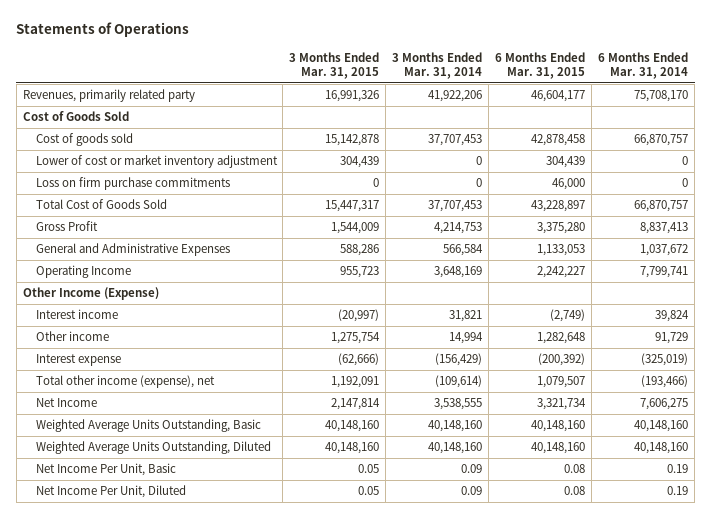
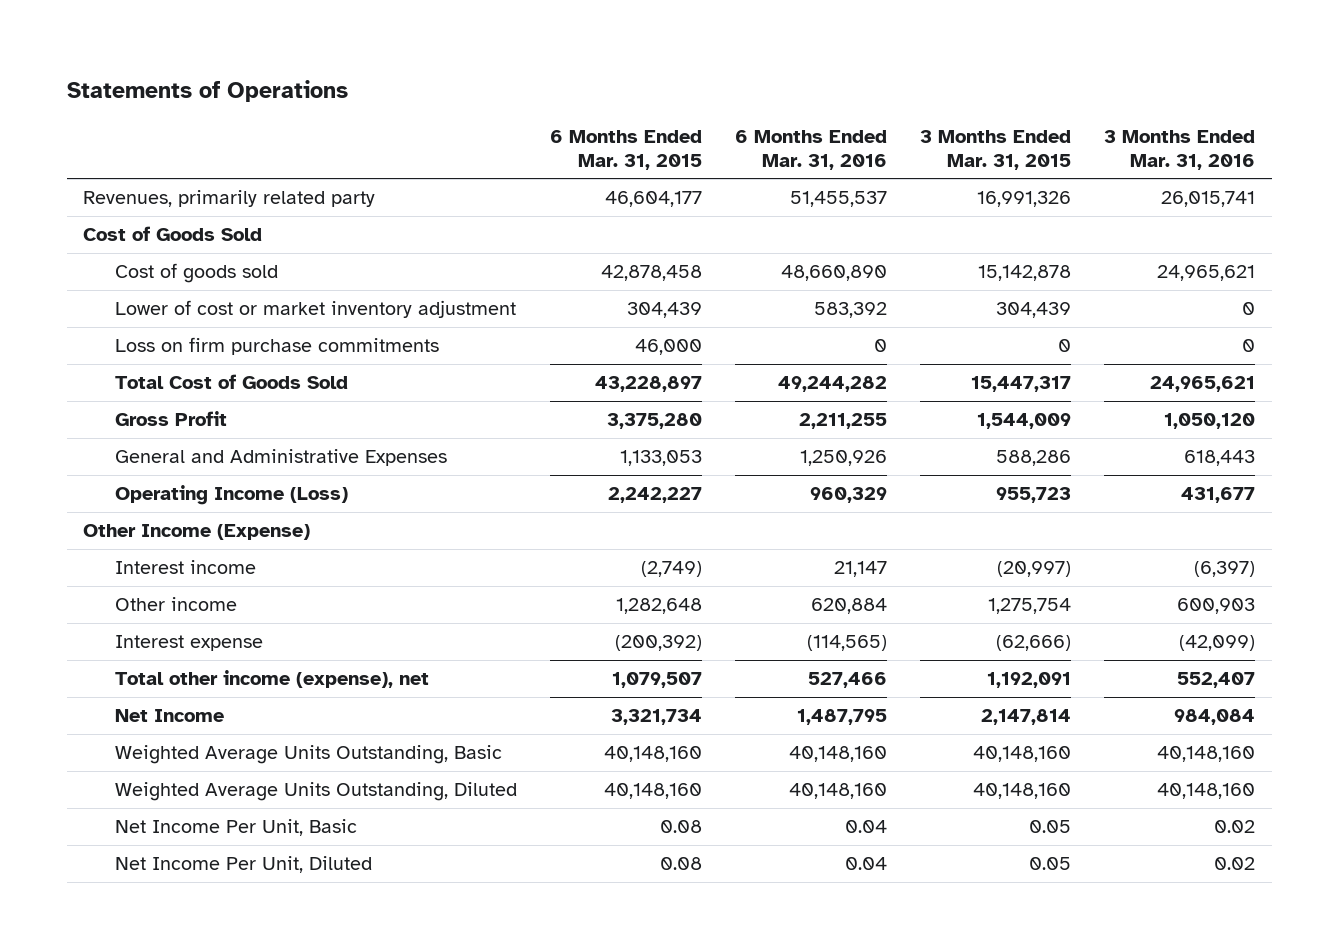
- | 3 Months Ended Mar. 31, 2015 | 3 Months Ended Mar. 31, 2014 | 6 Months Ended Mar. 31, 2015 | 6 Months Ended Mar. 31, 2014
+ | 6 Months Ended Mar. 31, 2015 | 6 Months Ended Mar. 31, 2016 | 3 Months Ended Mar. 31, 2015 | 3 Months Ended Mar. 31, 2016
- Operating Income | 955,723 | 3,648,169 | 2,242,227 | 7,799,741
+ Operating Income (Loss) | 2,242,227 | 960,329 | 955,723 | 431,677

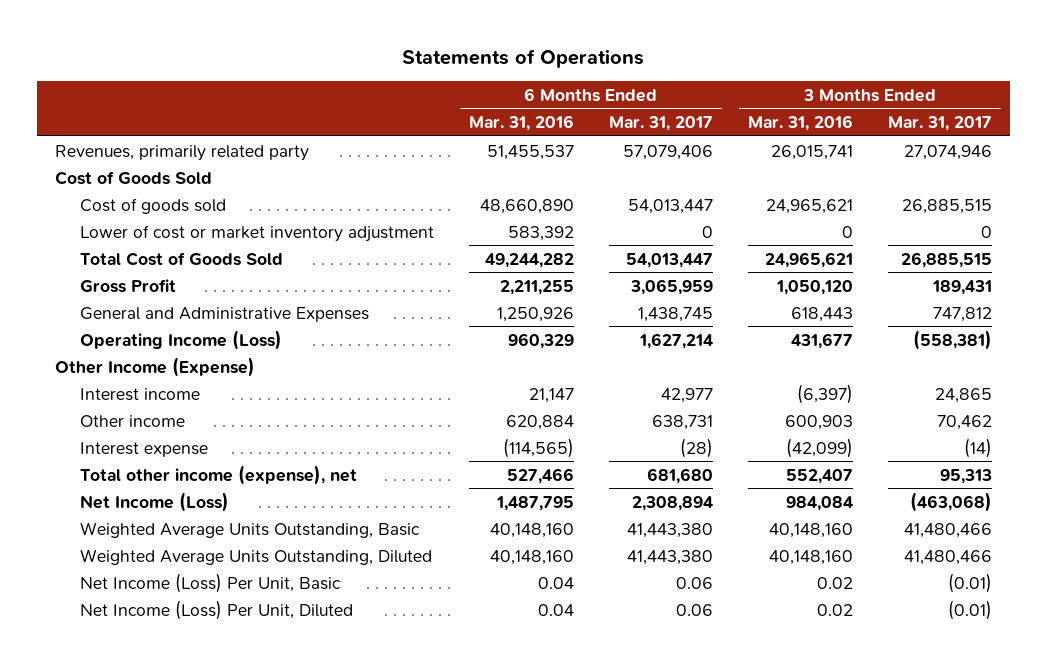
- | 6 Months Ended Mar. 31, 2015 | 6 Months Ended Mar. 31, 2016 | 3 Months Ended Mar. 31, 2015 | 3 Months Ended Mar. 31, 2016
+ | 6 Months Ended Mar. 31, 2016 | 6 Months Ended Mar. 31, 2017 | 3 Months Ended Mar. 31, 2016 | 3 Months Ended Mar. 31, 2017
- Loss on firm purchase commitments | 46,000 | 0 | 0 | 0
- Net Income | 3,321,734 | 1,487,795 | 2,147,814 | 984,084
+ Net Income (Loss) | 1,487,795 | 2,308,894 | 984,084 | (463,068)
- Net Income Per Unit, Basic | 0.08 | 0.04 | 0.05 | 0.02
- Net Income Per Unit, Diluted | 0.08 | 0.04 | 0.05 | 0.02
+ Net Income (Loss) Per Unit, Basic | 0.04 | 0.06 | 0.02 | (0.01)
+ Net Income (Loss) Per Unit, Diluted | 0.04 | 0.06 | 0.02 | (0.01)

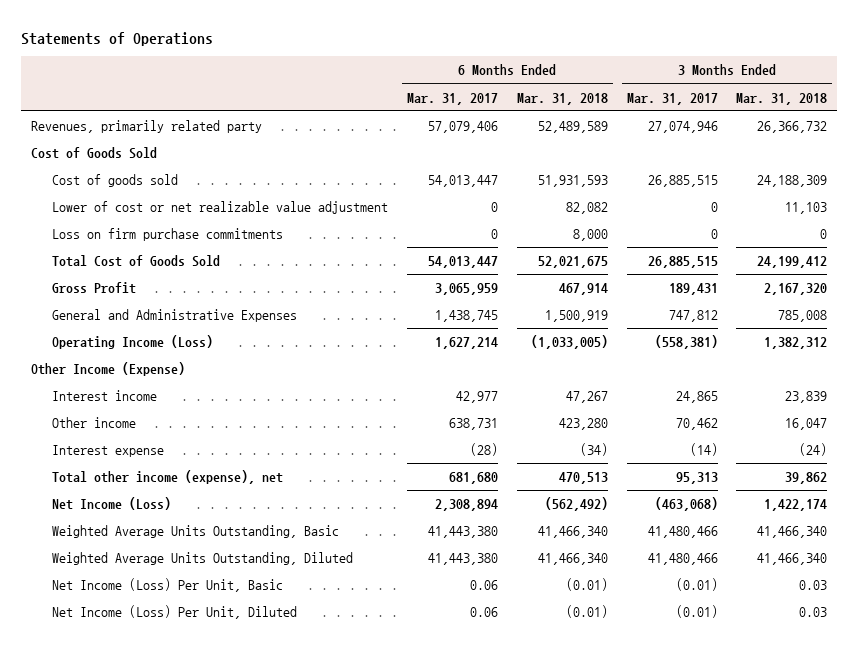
- | 6 Months Ended Mar. 31, 2016 | 6 Months Ended Mar. 31, 2017 | 3 Months Ended Mar. 31, 2016 | 3 Months Ended Mar. 31, 2017
+ | 6 Months Ended Mar. 31, 2017 | 6 Months Ended Mar. 31, 2018 | 3 Months Ended Mar. 31, 2017 | 3 Months Ended Mar. 31, 2018
- Lower of cost or market inventory adjustment | 583,392 | 0 | 0 | 0
+ Lower of cost or net realizable value adjustment | 0 | 82,082 | 0 | 11,103
+ Loss on firm purchase commitments | 0 | 8,000 | 0 | 0

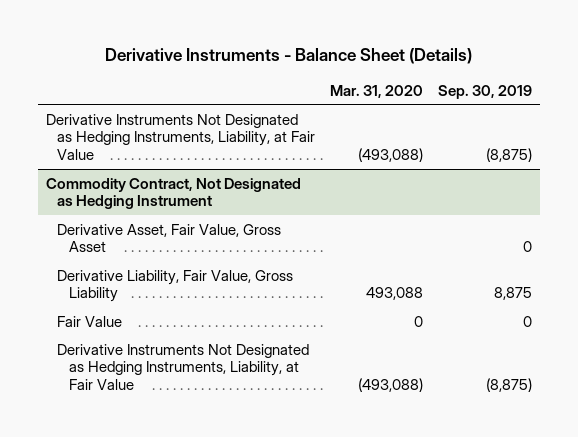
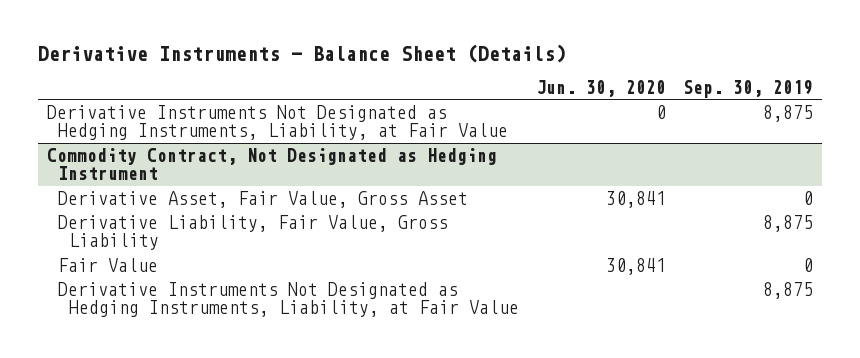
- | Mar. 31, 2020 | Sep. 30, 2019
+ | Jun. 30, 2020 | Sep. 30, 2019
- Derivative Instruments Not Designated as Hedging Instruments, Liability, at Fair Value | (493,088) | (8,875)
+ Derivative Instruments Not Designated as Hedging Instruments, Liability, at Fair Value | 0 | 8,875
@ Commodity Contract, Not Designated as Hedging Instrument
- Derivative Instruments Not Designated as Hedging Instruments, Liability, at Fair Value | (493,088) | (8,875)
+ Derivative Instruments Not Designated as Hedging Instruments, Liability, at Fair Value | | 8,875

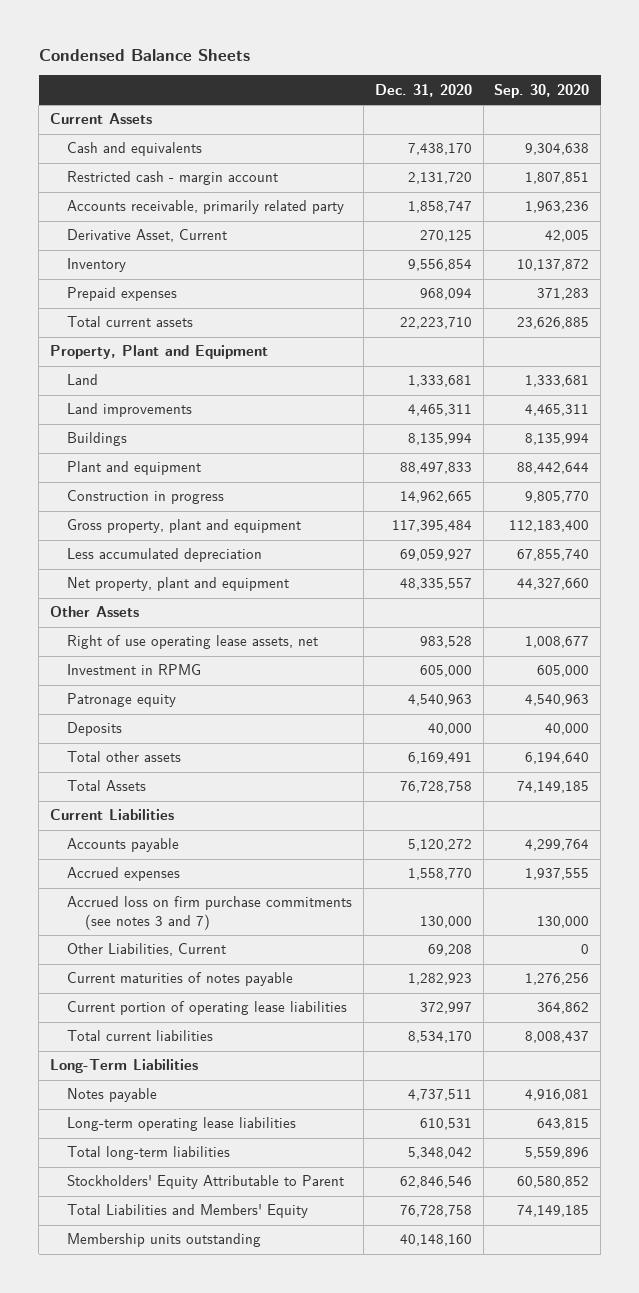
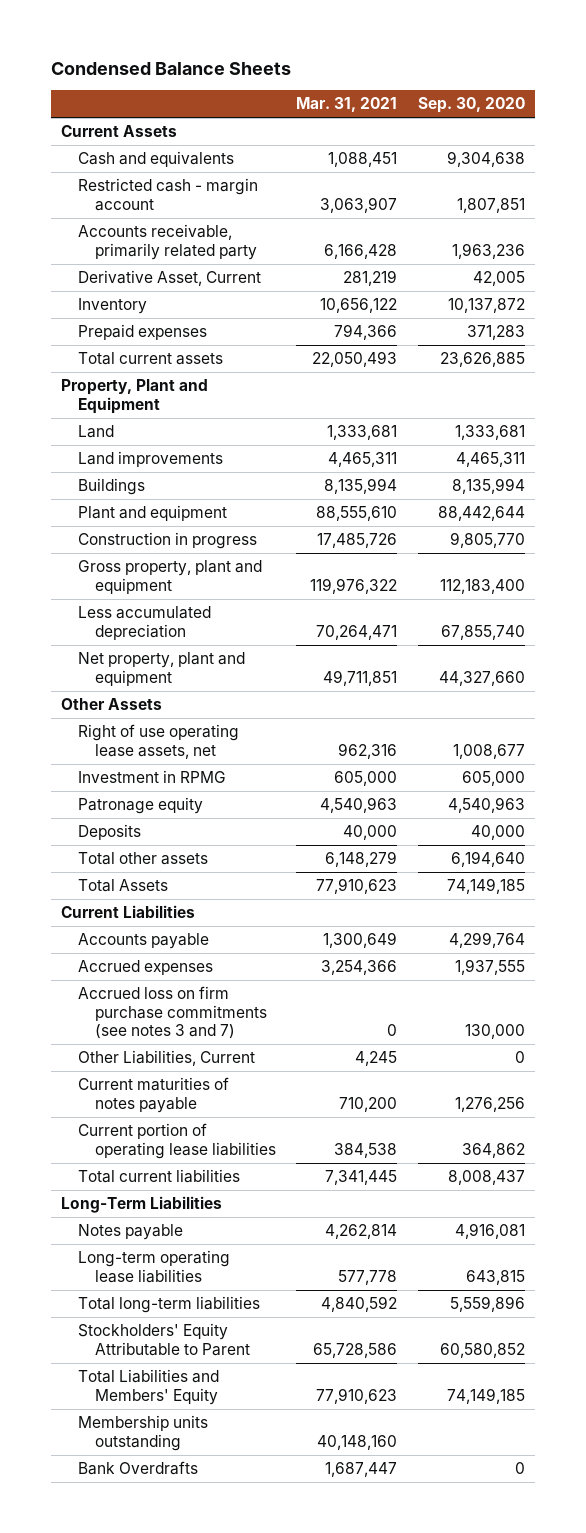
- | Dec. 31, 2020 | Sep. 30, 2020
+ | Mar. 31, 2021 | Sep. 30, 2020
+ Bank Overdrafts | 1,687,447 | 0

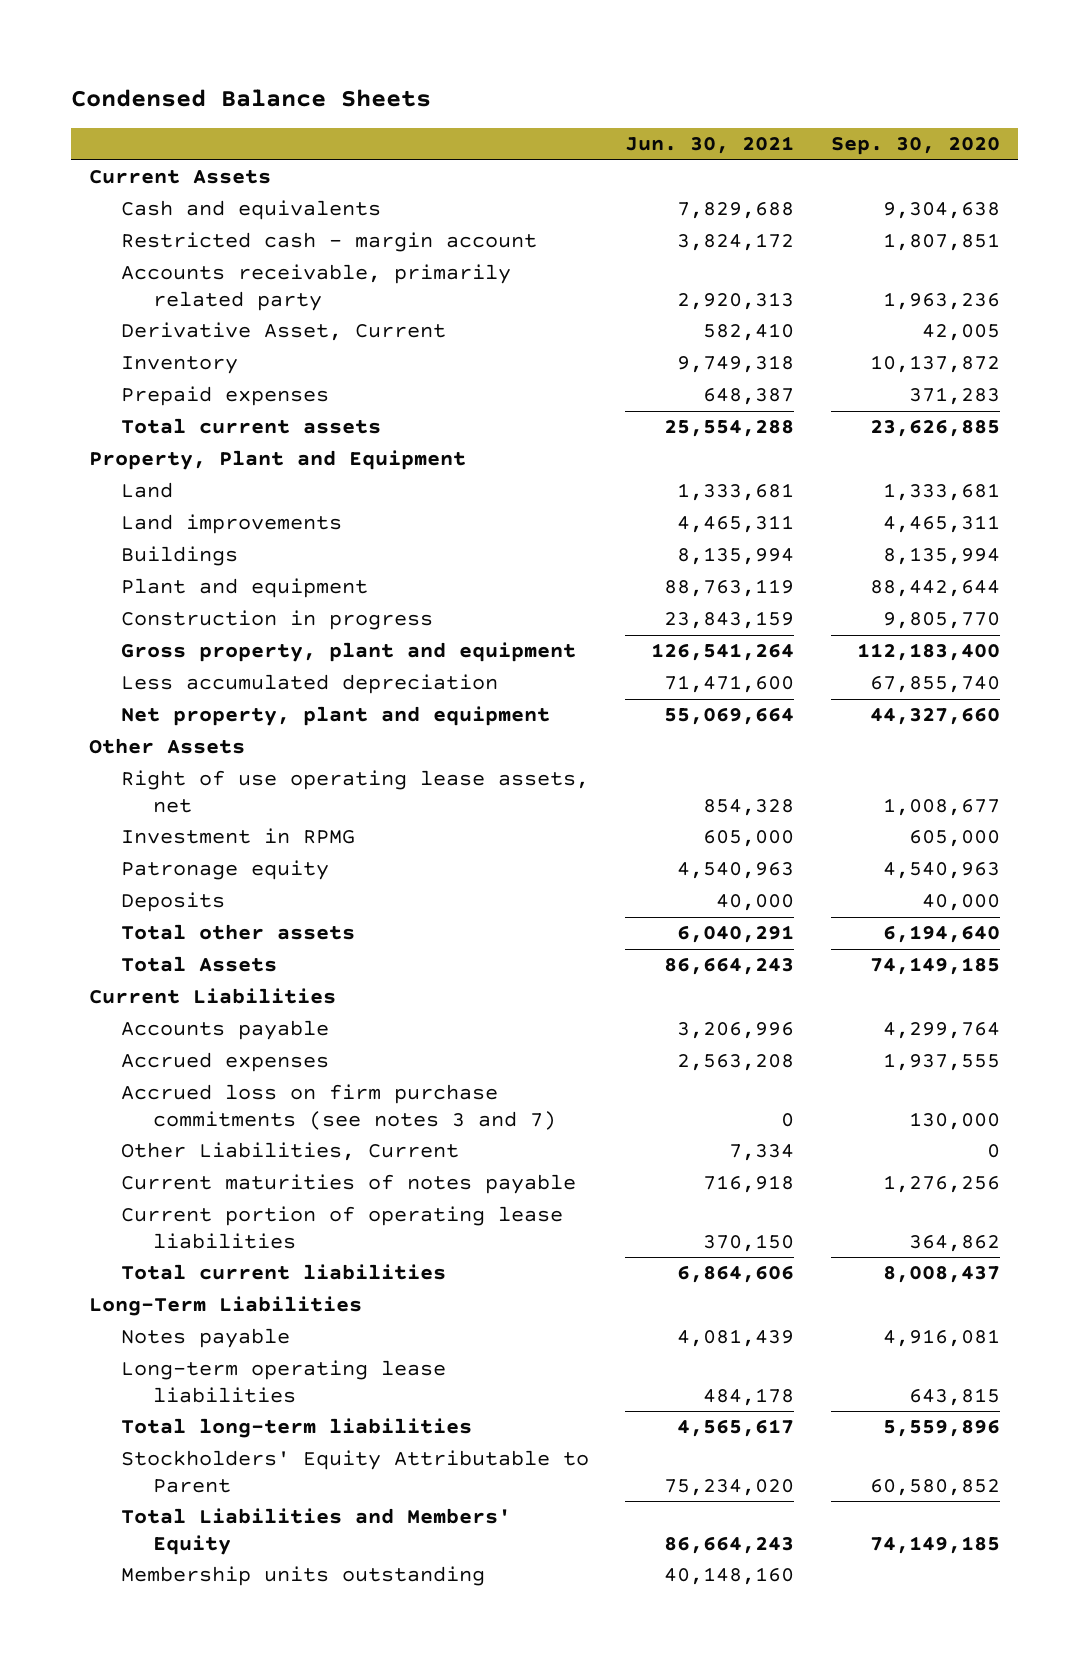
- | Mar. 31, 2021 | Sep. 30, 2020
+ | Jun. 30, 2021 | Sep. 30, 2020
- Bank Overdrafts | 1,687,447 | 0

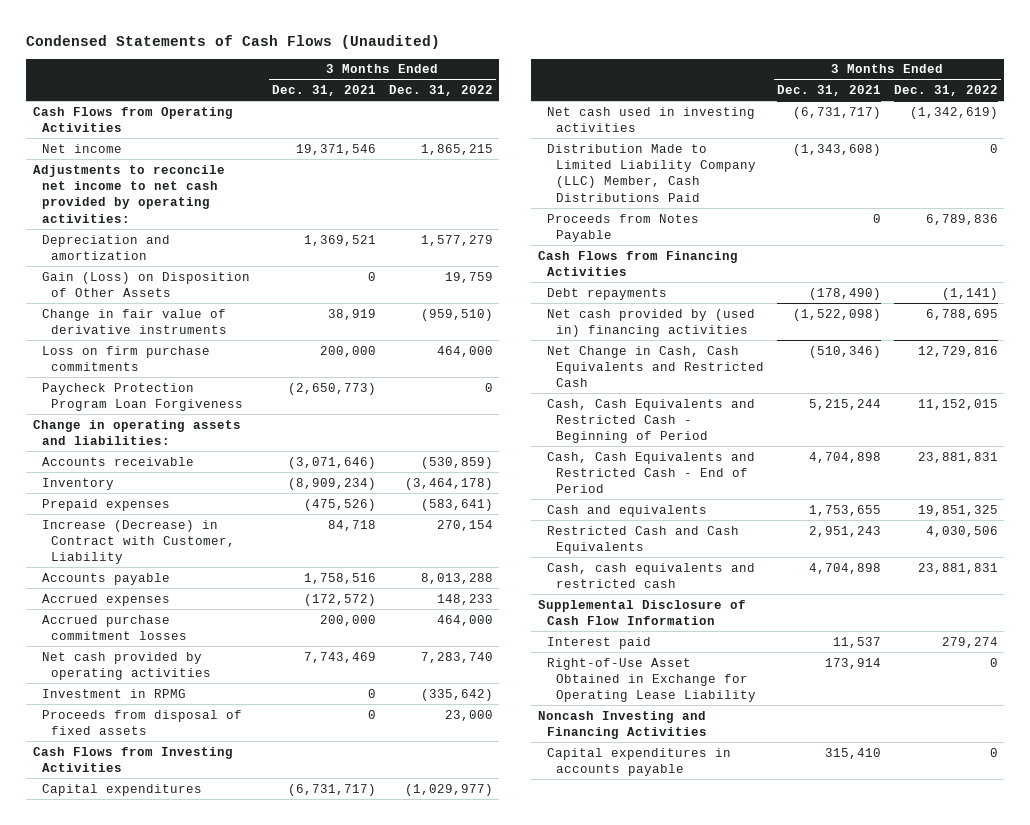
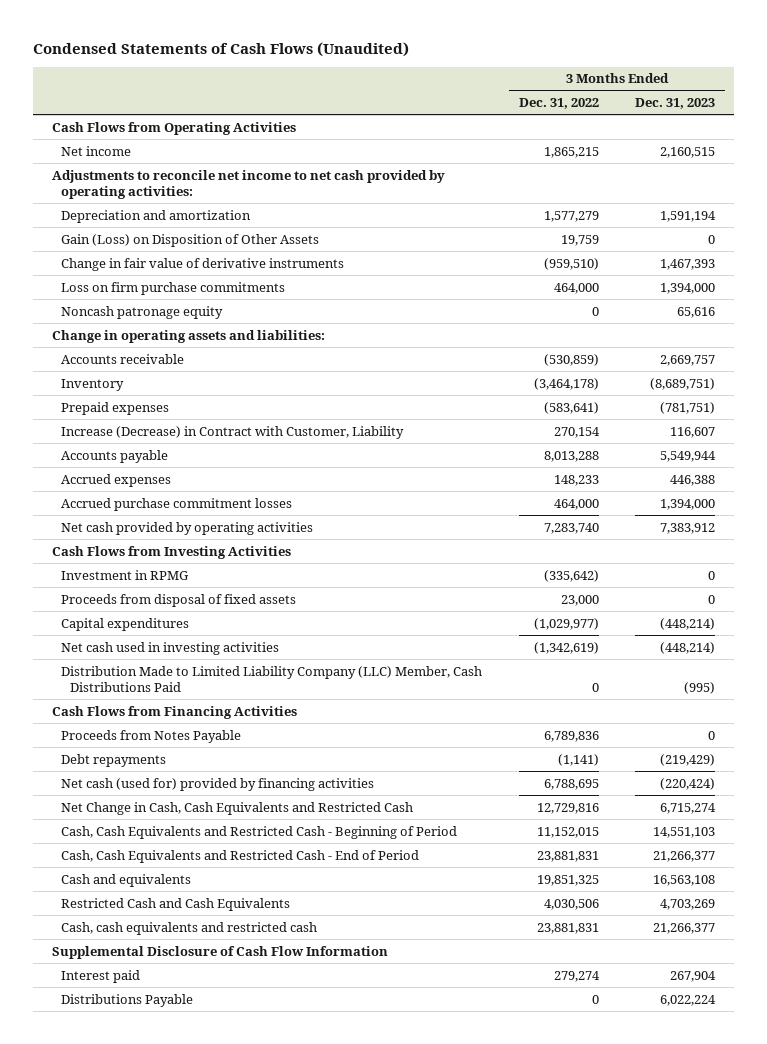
- | 3 Months Ended Dec. 31, 2021 | 3 Months Ended Dec. 31, 2022
+ | 3 Months Ended Dec. 31, 2022 | 3 Months Ended Dec. 31, 2023
- Paycheck Protection Program Loan Forgiveness | (2,650,773) | 0
+ Noncash patronage equity | 0 | 65,616
moved up: Cash Flows from Investing Activities
moved down: Proceeds from Notes Payable | 6,789,836 | 0
- Net cash provided by (used in) financing activities | (1,522,098) | 6,788,695
+ Net cash (used for) provided by financing activities | 6,788,695 | (220,424)
- Right-of-Use Asset Obtained in Exchange for Operating Lease Liability | 173,914 | 0
- Noncash Investing and Financing Activities
- Capital expenditures in accounts payable | 315,410 | 0
+ Distributions Payable | 0 | 6,022,224

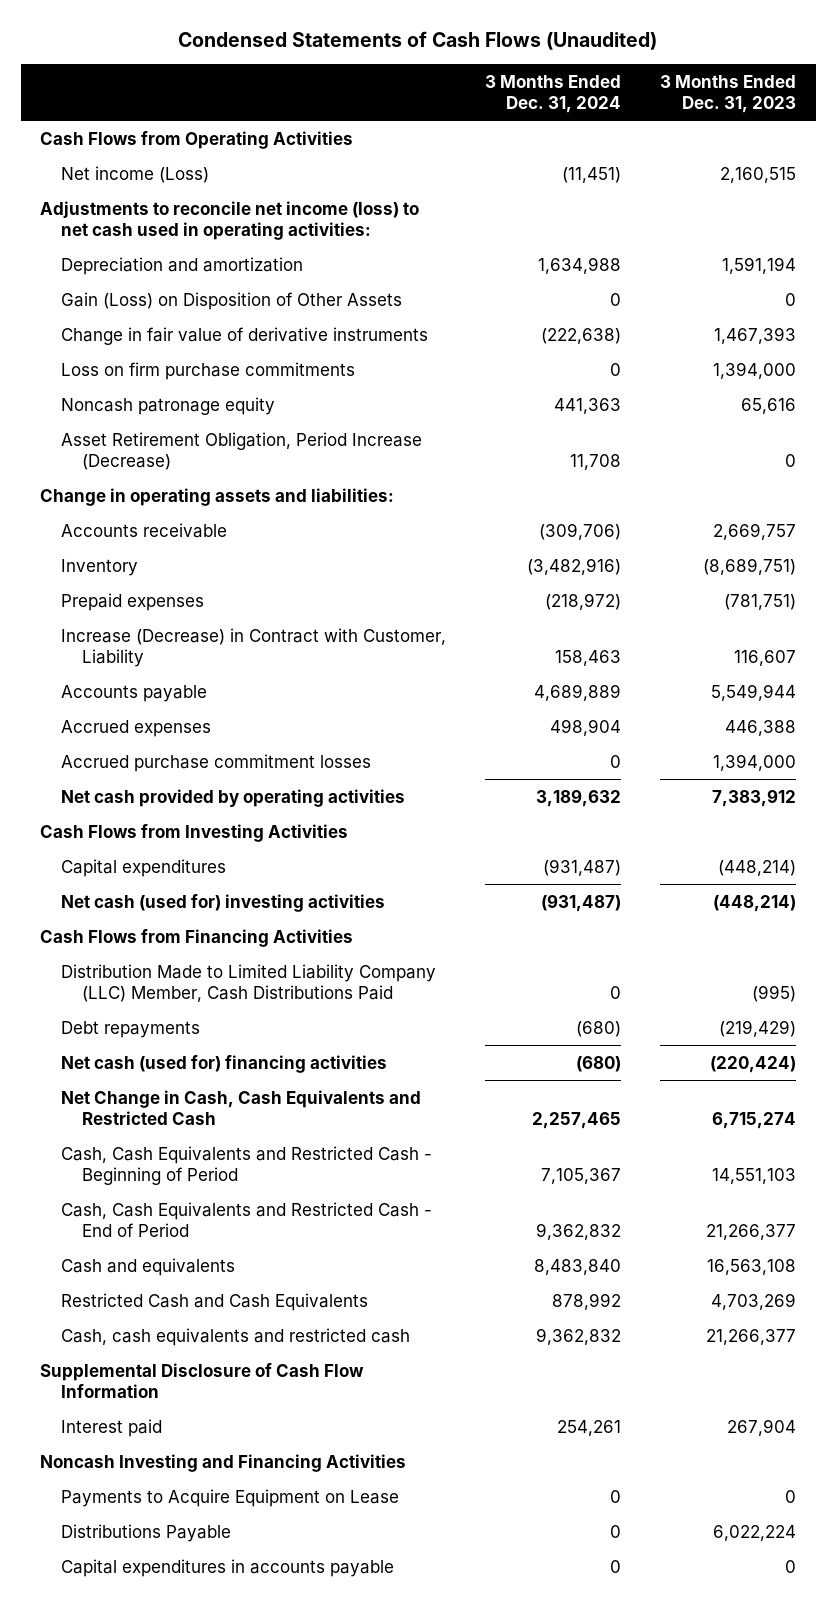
- | 3 Months Ended Dec. 31, 2022 | 3 Months Ended Dec. 31, 2023
+ | 3 Months Ended Dec. 31, 2024 | 3 Months Ended Dec. 31, 2023
- Net income | 1,865,215 | 2,160,515
- Adjustments to reconcile net income to net cash provided by operating activities:
+ Net income (Loss) | (11,451) | 2,160,515
+ Adjustments to reconcile net income (loss) to net cash used in operating activities:
+ Asset Retirement Obligation, Period Increase (Decrease) | 11,708 | 0
- Investment in RPMG | (335,642) | 0
- Proceeds from disposal of fixed assets | 23,000 | 0
- Net cash used in investing activities | (1,342,619) | (448,214)
+ Net cash (used for) investing activities | (931,487) | (448,214)
- Proceeds from Notes Payable | 6,789,836 | 0
moved down: Distribution Made to Limited Liability Company (LLC) Member, Cash Distributions Paid | 0 | (995)
- Net cash (used for) provided by financing activities | 6,788,695 | (220,424)
+ Net cash (used for) financing activities | (680) | (220,424)
+ Noncash Investing and Financing Activities
+ Payments to Acquire Equipment on Lease | 0 | 0
+ Capital expenditures in accounts payable | 0 | 0

